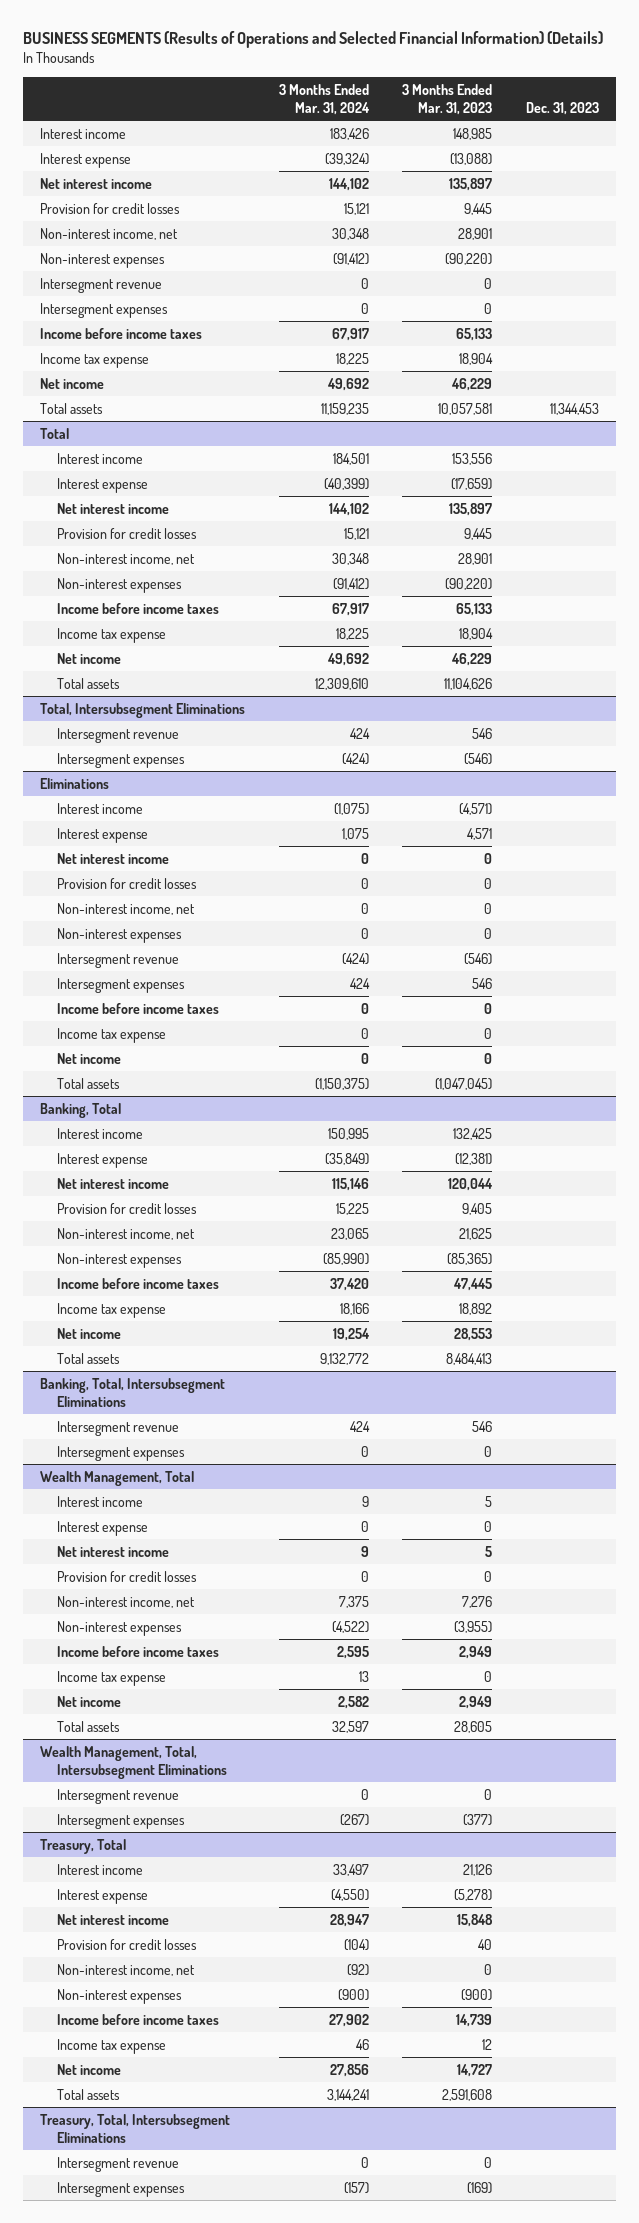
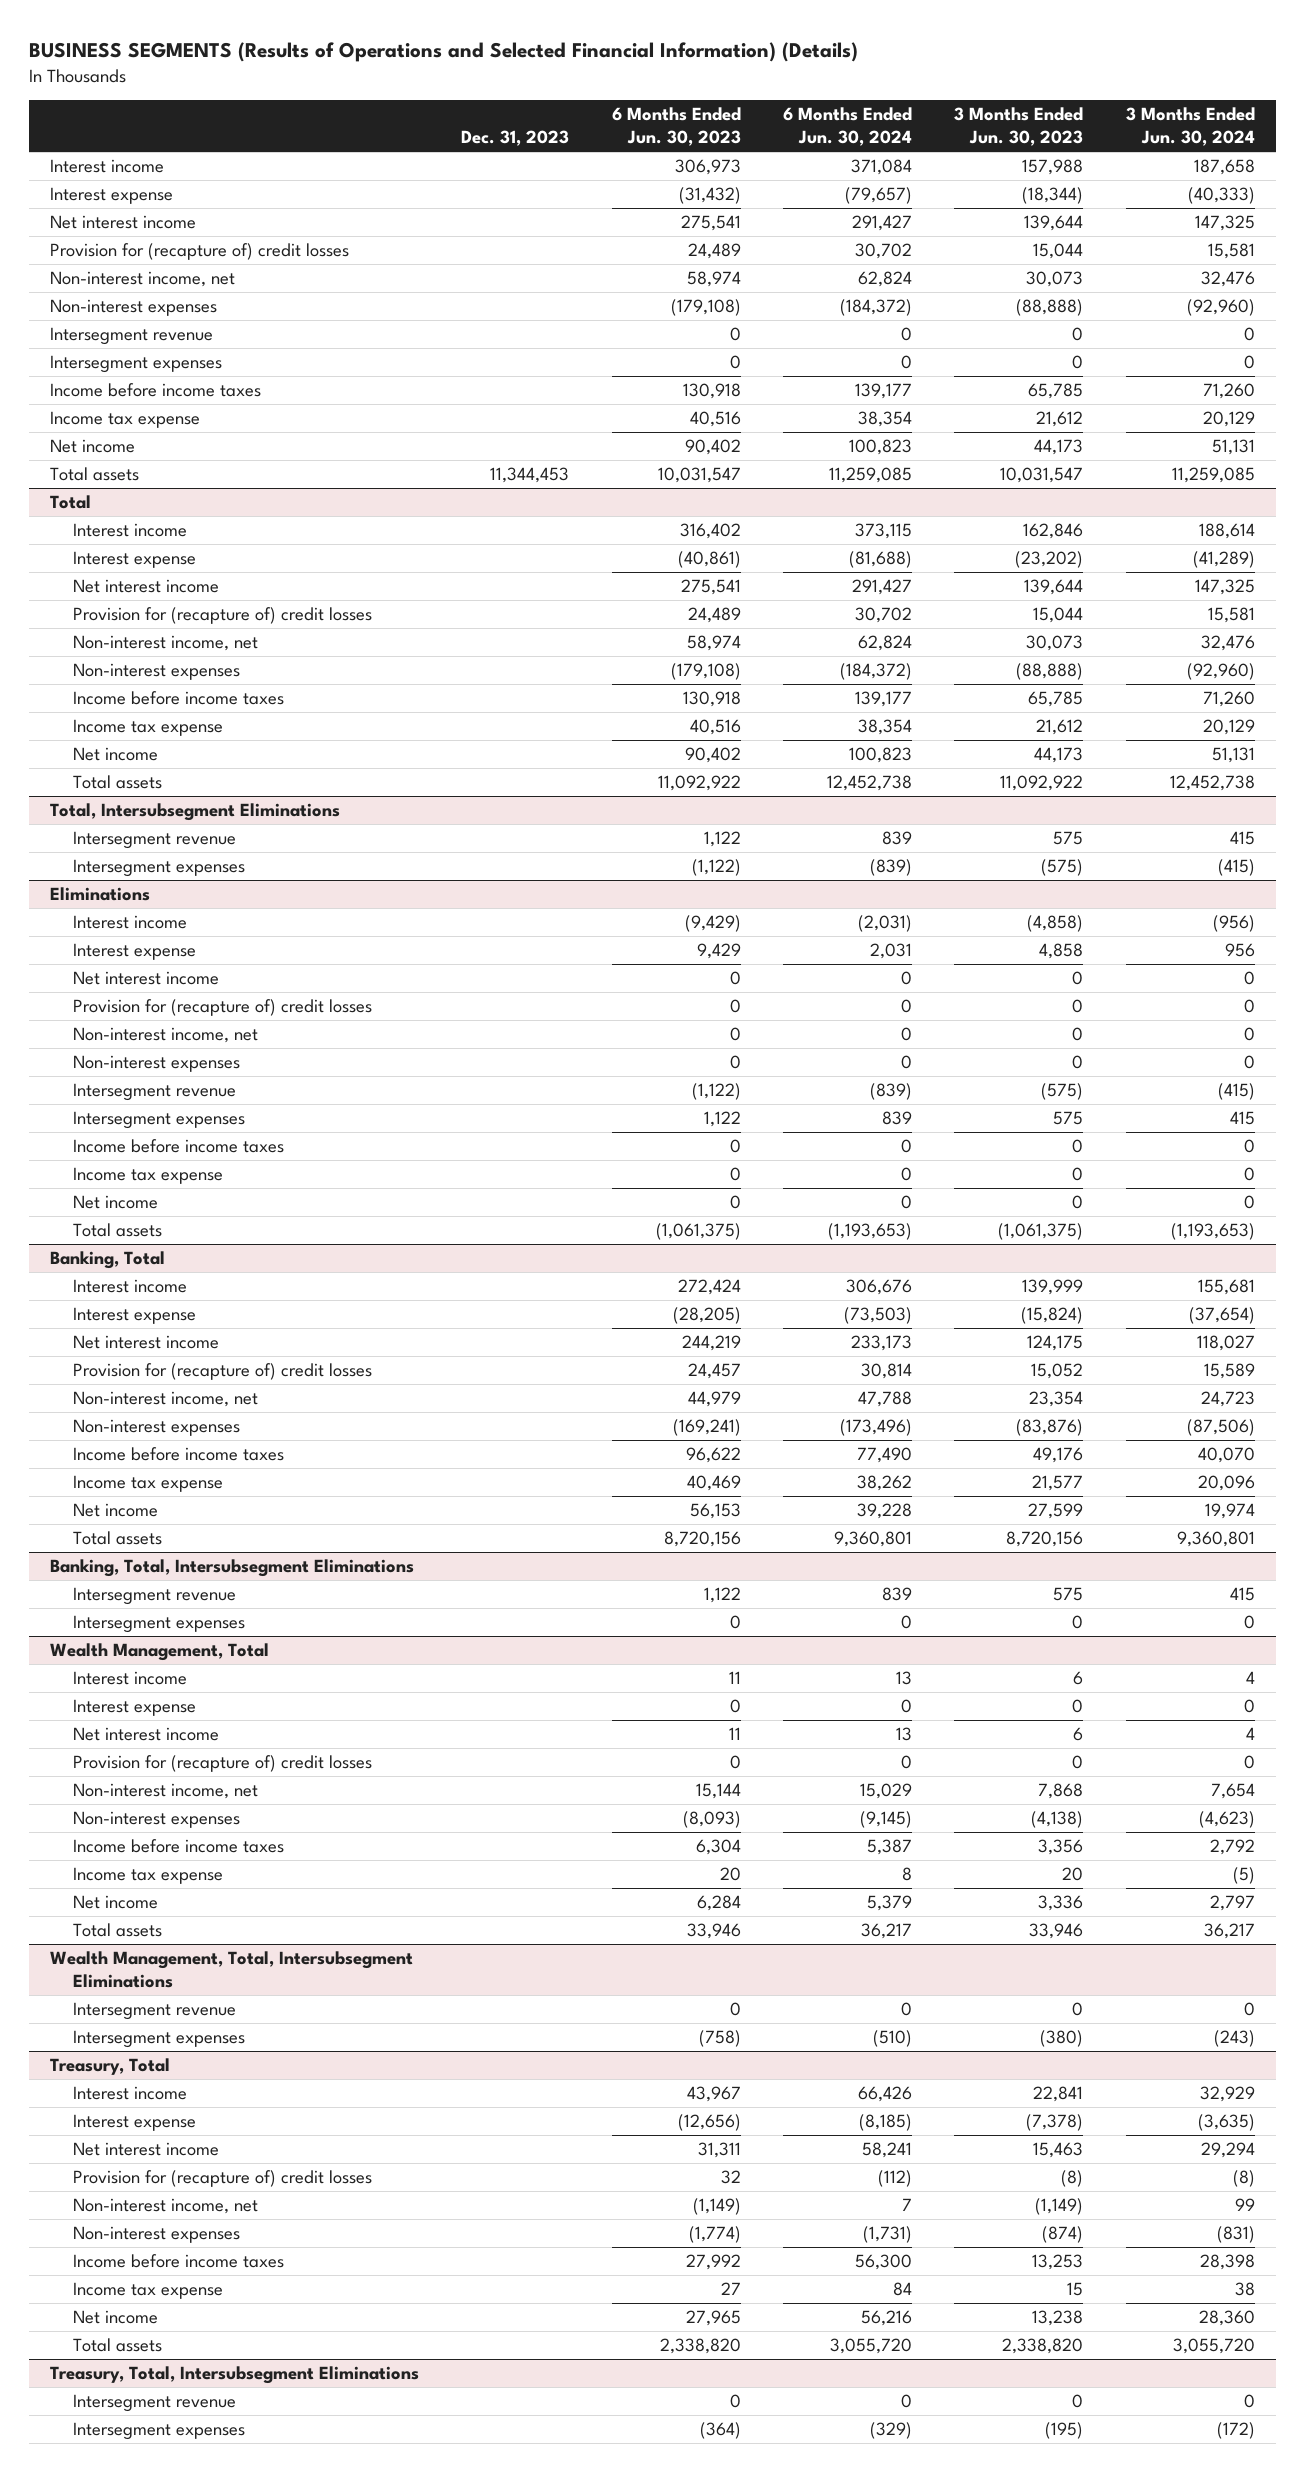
- | 3 Months Ended Mar. 31, 2024 | 3 Months Ended Mar. 31, 2023 | Dec. 31, 2023
+ | Dec. 31, 2023 | 6 Months Ended Jun. 30, 2023 | 6 Months Ended Jun. 30, 2024 | 3 Months Ended Jun. 30, 2023 | 3 Months Ended Jun. 30, 2024
- Provision for credit losses | 15,121 | 9,445 |
+ Provision for (recapture of) credit losses | | 24,489 | 30,702 | 15,044 | 15,581
@ Total
- Provision for credit losses | 15,121 | 9,445 |
+ Provision for (recapture of) credit losses | | 24,489 | 30,702 | 15,044 | 15,581
@ Eliminations
- Provision for credit losses | 0 | 0 |
+ Provision for (recapture of) credit losses | | 0 | 0 | 0 | 0
@ Banking, Total
- Provision for credit losses | 15,225 | 9,405 |
+ Provision for (recapture of) credit losses | | 24,457 | 30,814 | 15,052 | 15,589
@ Wealth Management, Total
- Provision for credit losses | 0 | 0 |
+ Provision for (recapture of) credit losses | | 0 | 0 | 0 | 0
@ Treasury, Total
- Provision for credit losses | (104) | 40 |
+ Provision for (recapture of) credit losses | | 32 | (112) | (8) | (8)

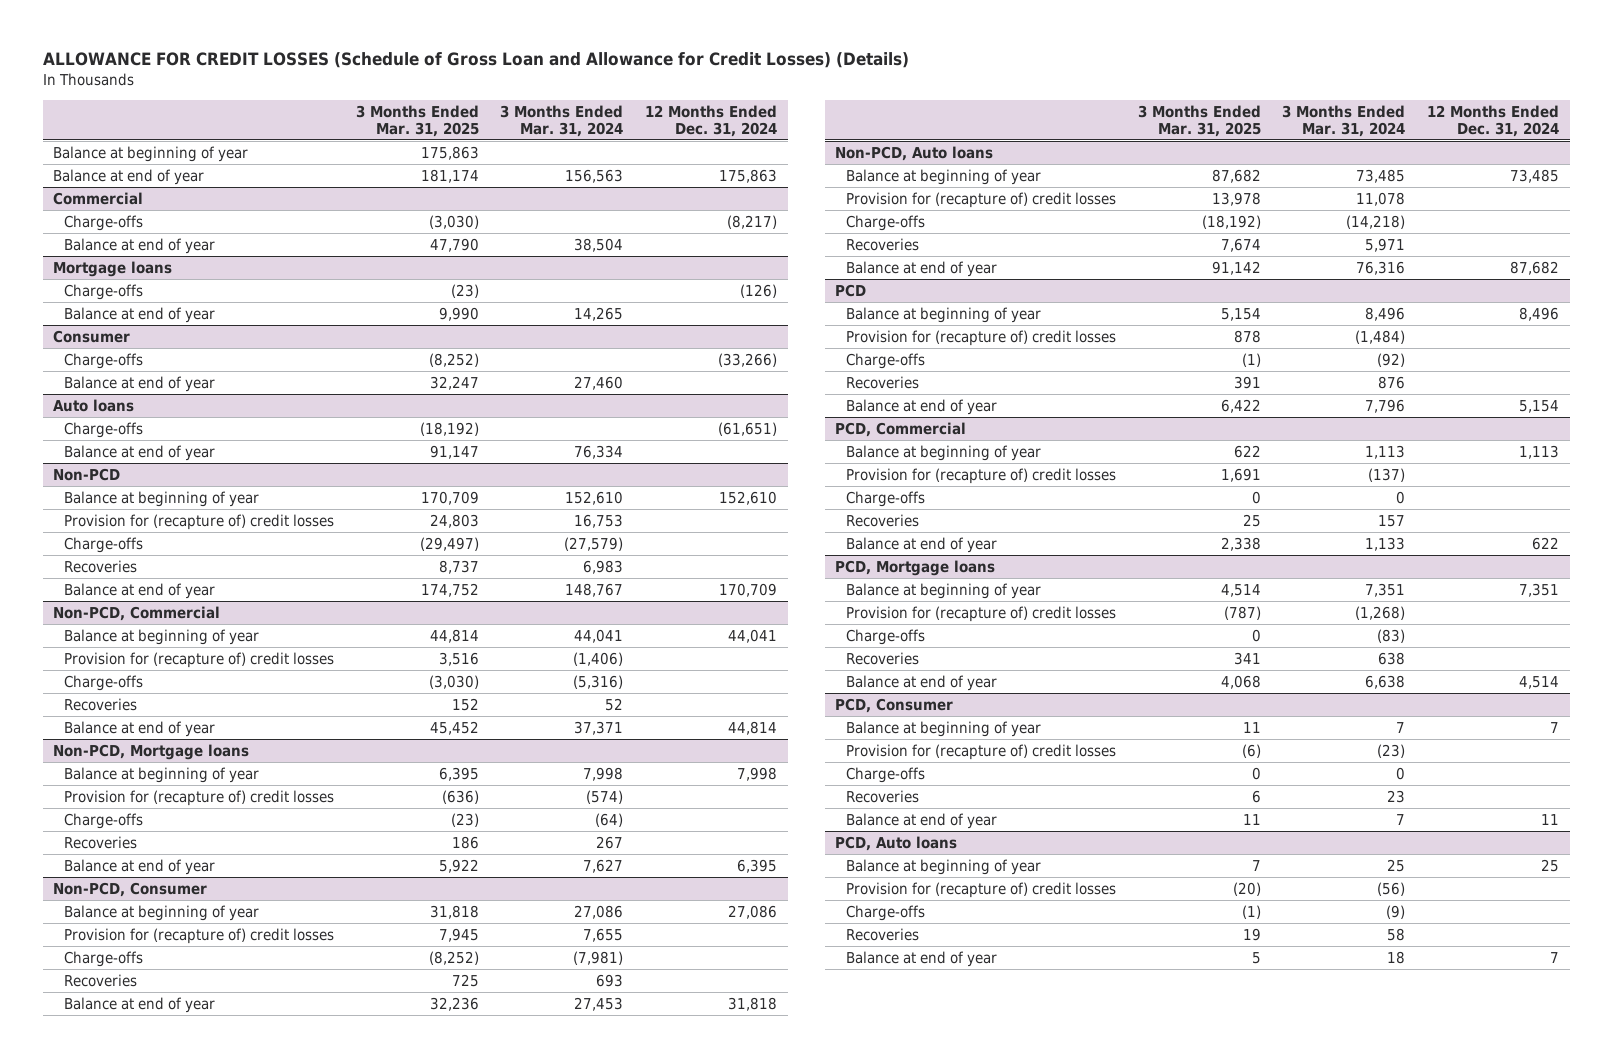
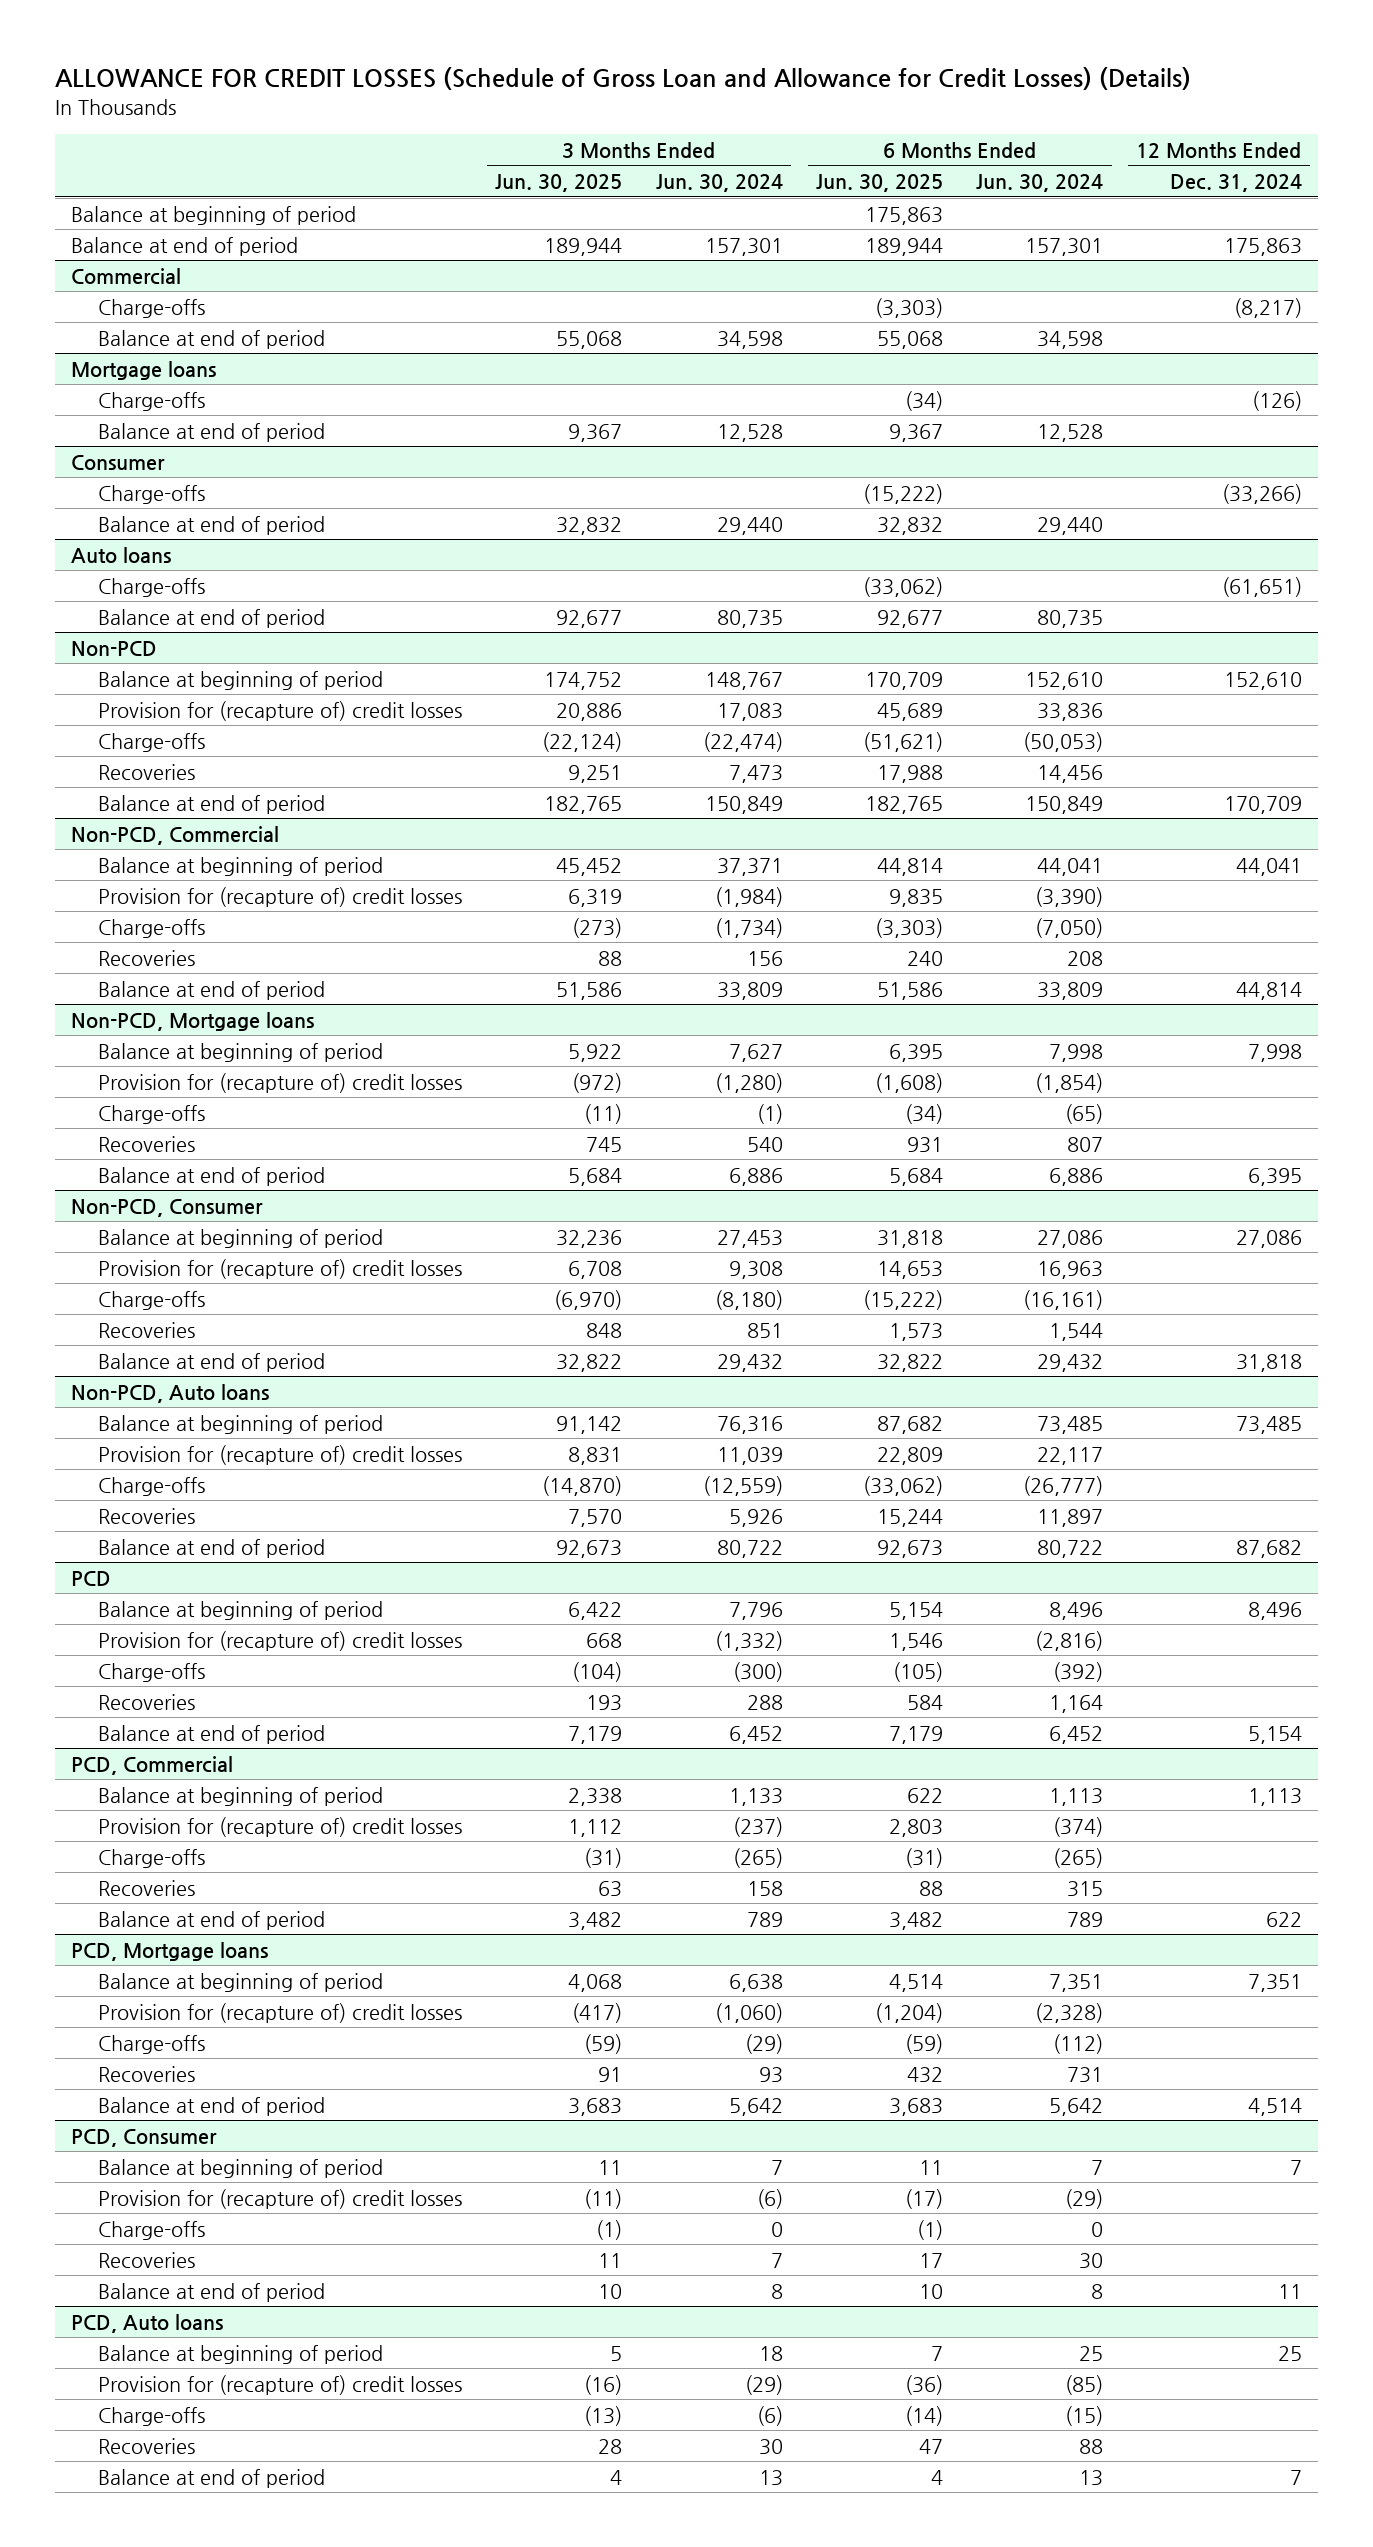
- | 3 Months Ended Mar. 31, 2025 | 3 Months Ended Mar. 31, 2024 | 12 Months Ended Dec. 31, 2024
+ | 3 Months Ended Jun. 30, 2025 | 3 Months Ended Jun. 30, 2024 | 6 Months Ended Jun. 30, 2025 | 6 Months Ended Jun. 30, 2024 | 12 Months Ended Dec. 31, 2024
- Balance at beginning of year | 175,863 | |
- Balance at end of year | 181,174 | 156,563 | 175,863
+ Balance at beginning of period | | | 175,863 | |
+ Balance at end of period | 189,944 | 157,301 | 189,944 | 157,301 | 175,863
@ Commercial
- Balance at end of year | 47,790 | 38,504 |
+ Balance at end of period | 55,068 | 34,598 | 55,068 | 34,598 |
@ Mortgage loans
- Balance at end of year | 9,990 | 14,265 |
+ Balance at end of period | 9,367 | 12,528 | 9,367 | 12,528 |
@ Consumer
- Balance at end of year | 32,247 | 27,460 |
+ Balance at end of period | 32,832 | 29,440 | 32,832 | 29,440 |
@ Auto loans
- Balance at end of year | 91,147 | 76,334 |
+ Balance at end of period | 92,677 | 80,735 | 92,677 | 80,735 |
@ Non-PCD
- Balance at beginning of year | 170,709 | 152,610 | 152,610
+ Balance at beginning of period | 174,752 | 148,767 | 170,709 | 152,610 | 152,610
- Balance at end of year | 174,752 | 148,767 | 170,709
+ Balance at end of period | 182,765 | 150,849 | 182,765 | 150,849 | 170,709
@ Non-PCD, Commercial
- Balance at beginning of year | 44,814 | 44,041 | 44,041
+ Balance at beginning of period | 45,452 | 37,371 | 44,814 | 44,041 | 44,041
- Balance at end of year | 45,452 | 37,371 | 44,814
+ Balance at end of period | 51,586 | 33,809 | 51,586 | 33,809 | 44,814
@ Non-PCD, Mortgage loans
- Balance at beginning of year | 6,395 | 7,998 | 7,998
+ Balance at beginning of period | 5,922 | 7,627 | 6,395 | 7,998 | 7,998
- Balance at end of year | 5,922 | 7,627 | 6,395
+ Balance at end of period | 5,684 | 6,886 | 5,684 | 6,886 | 6,395
@ Non-PCD, Consumer
- Balance at beginning of year | 31,818 | 27,086 | 27,086
+ Balance at beginning of period | 32,236 | 27,453 | 31,818 | 27,086 | 27,086
- Balance at end of year | 32,236 | 27,453 | 31,818
+ Balance at end of period | 32,822 | 29,432 | 32,822 | 29,432 | 31,818
@ Non-PCD, Auto loans
- Balance at beginning of year | 87,682 | 73,485 | 73,485
+ Balance at beginning of period | 91,142 | 76,316 | 87,682 | 73,485 | 73,485
- Balance at end of year | 91,142 | 76,316 | 87,682
+ Balance at end of period | 92,673 | 80,722 | 92,673 | 80,722 | 87,682
@ PCD
- Balance at beginning of year | 5,154 | 8,496 | 8,496
+ Balance at beginning of period | 6,422 | 7,796 | 5,154 | 8,496 | 8,496
- Balance at end of year | 6,422 | 7,796 | 5,154
+ Balance at end of period | 7,179 | 6,452 | 7,179 | 6,452 | 5,154
@ PCD, Commercial
- Balance at beginning of year | 622 | 1,113 | 1,113
+ Balance at beginning of period | 2,338 | 1,133 | 622 | 1,113 | 1,113
- Balance at end of year | 2,338 | 1,133 | 622
+ Balance at end of period | 3,482 | 789 | 3,482 | 789 | 622
@ PCD, Mortgage loans
- Balance at beginning of year | 4,514 | 7,351 | 7,351
+ Balance at beginning of period | 4,068 | 6,638 | 4,514 | 7,351 | 7,351
- Balance at end of year | 4,068 | 6,638 | 4,514
+ Balance at end of period | 3,683 | 5,642 | 3,683 | 5,642 | 4,514
@ PCD, Consumer
- Balance at beginning of year | 11 | 7 | 7
+ Balance at beginning of period | 11 | 7 | 11 | 7 | 7
- Balance at end of year | 11 | 7 | 11
+ Balance at end of period | 10 | 8 | 10 | 8 | 11
@ PCD, Auto loans
- Balance at beginning of year | 7 | 25 | 25
+ Balance at beginning of period | 5 | 18 | 7 | 25 | 25
- Balance at end of year | 5 | 18 | 7
+ Balance at end of period | 4 | 13 | 4 | 13 | 7

